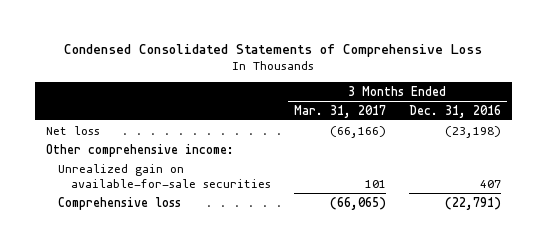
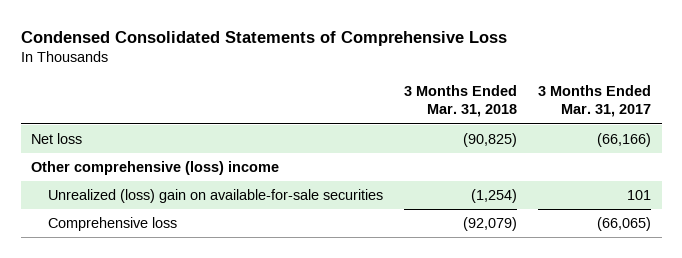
- | 3 Months Ended Mar. 31, 2017 | 3 Months Ended Dec. 31, 2016
+ | 3 Months Ended Mar. 31, 2018 | 3 Months Ended Mar. 31, 2017
- Other comprehensive income:
- Unrealized gain on available-for-sale securities | 101 | 407
+ Other comprehensive (loss) income
+ Unrealized (loss) gain on available-for-sale securities | (1,254) | 101

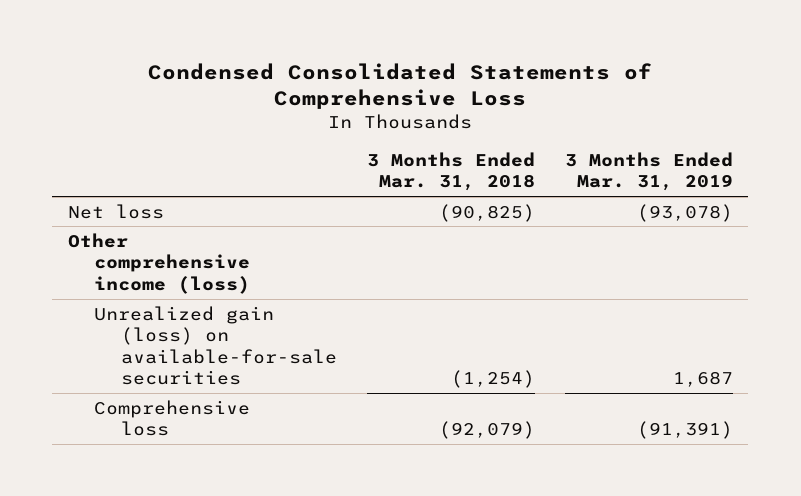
- | 3 Months Ended Mar. 31, 2018 | 3 Months Ended Mar. 31, 2017
+ | 3 Months Ended Mar. 31, 2018 | 3 Months Ended Mar. 31, 2019
- Other comprehensive (loss) income
- Unrealized (loss) gain on available-for-sale securities | (1,254) | 101
+ Other comprehensive income (loss)
+ Unrealized gain (loss) on available-for-sale securities | (1,254) | 1,687

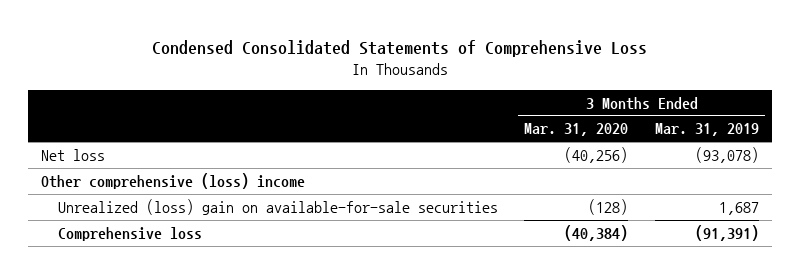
- | 3 Months Ended Mar. 31, 2018 | 3 Months Ended Mar. 31, 2019
+ | 3 Months Ended Mar. 31, 2020 | 3 Months Ended Mar. 31, 2019
- Other comprehensive income (loss)
- Unrealized gain (loss) on available-for-sale securities | (1,254) | 1,687
+ Other comprehensive (loss) income
+ Unrealized (loss) gain on available-for-sale securities | (128) | 1,687

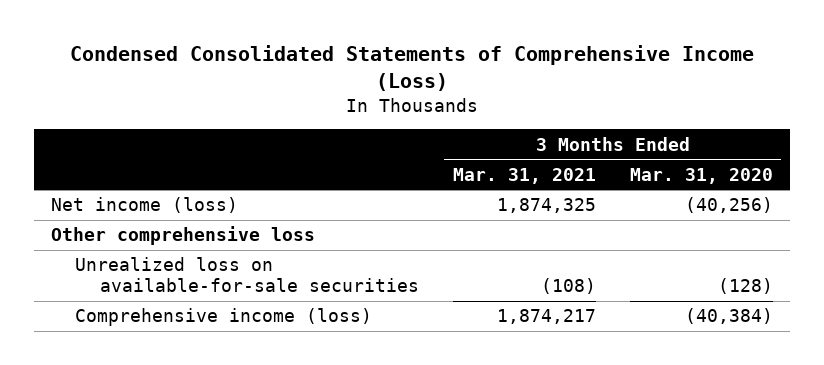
- Condensed Consolidated Statements of Comprehensive Loss
+ Condensed Consolidated Statements of Comprehensive Income (Loss)
- | 3 Months Ended Mar. 31, 2020 | 3 Months Ended Mar. 31, 2019
+ | 3 Months Ended Mar. 31, 2021 | 3 Months Ended Mar. 31, 2020
- Net loss | (40,256) | (93,078)
- Other comprehensive (loss) income
- Unrealized (loss) gain on available-for-sale securities | (128) | 1,687
- Comprehensive loss | (40,384) | (91,391)
+ Net income (loss) | 1,874,325 | (40,256)
+ Other comprehensive loss
+ Unrealized loss on available-for-sale securities | (108) | (128)
+ Comprehensive income (loss) | 1,874,217 | (40,384)

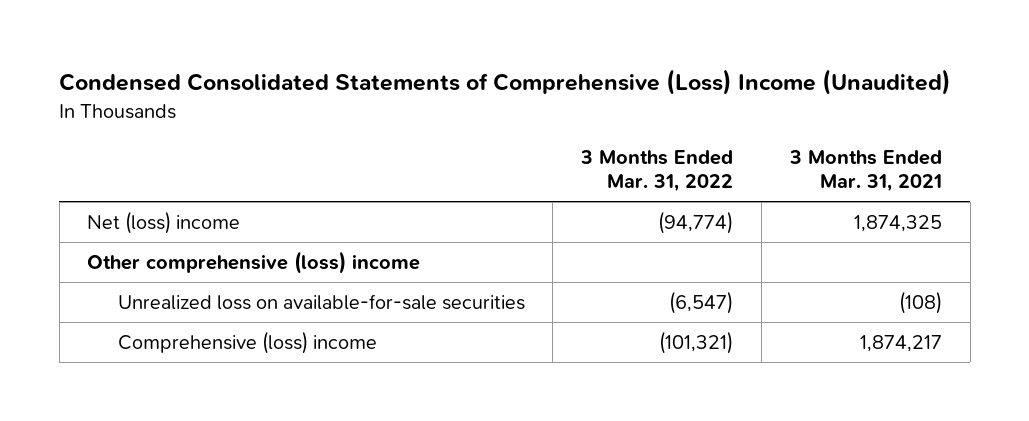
- Condensed Consolidated Statements of Comprehensive Income (Loss)
+ Condensed Consolidated Statements of Comprehensive (Loss) Income (Unaudited)
- | 3 Months Ended Mar. 31, 2021 | 3 Months Ended Mar. 31, 2020
+ | 3 Months Ended Mar. 31, 2022 | 3 Months Ended Mar. 31, 2021
- Net income (loss) | 1,874,325 | (40,256)
- Other comprehensive loss
+ Net (loss) income | (94,774) | 1,874,325
+ Other comprehensive (loss) income
- Comprehensive income (loss) | 1,874,217 | (40,384)
+ Comprehensive (loss) income | (101,321) | 1,874,217

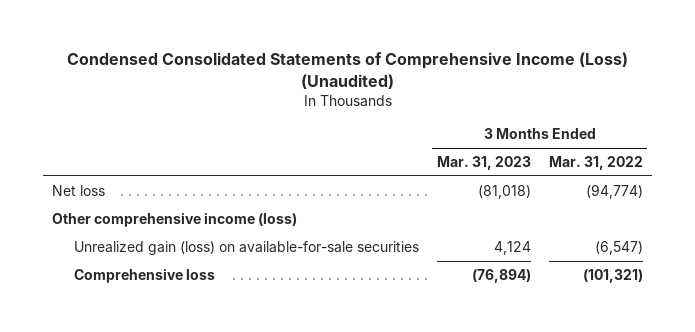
- Condensed Consolidated Statements of Comprehensive (Loss) Income (Unaudited)
+ Condensed Consolidated Statements of Comprehensive Income (Loss) (Unaudited)
- | 3 Months Ended Mar. 31, 2022 | 3 Months Ended Mar. 31, 2021
+ | 3 Months Ended Mar. 31, 2023 | 3 Months Ended Mar. 31, 2022
- Net (loss) income | (94,774) | 1,874,325
- Other comprehensive (loss) income
- Unrealized loss on available-for-sale securities | (6,547) | (108)
- Comprehensive (loss) income | (101,321) | 1,874,217
+ Net loss | (81,018) | (94,774)
+ Other comprehensive income (loss)
+ Unrealized gain (loss) on available-for-sale securities | 4,124 | (6,547)
+ Comprehensive loss | (76,894) | (101,321)

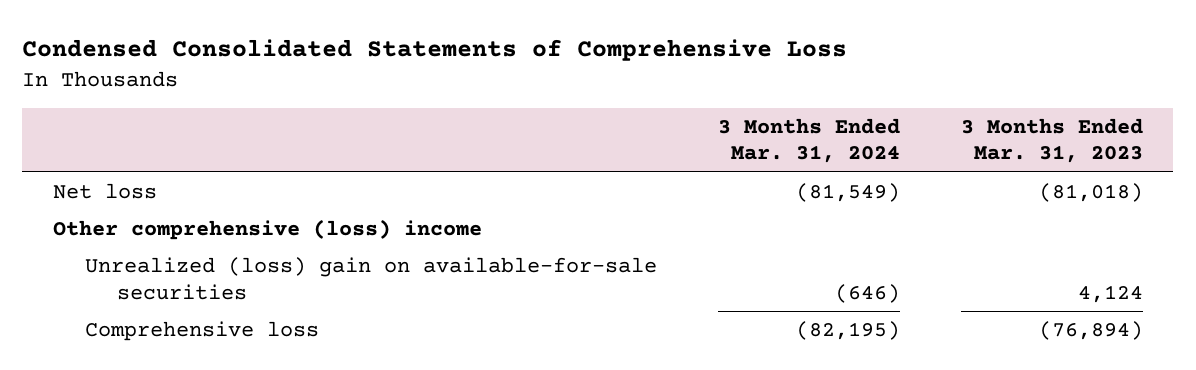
- Condensed Consolidated Statements of Comprehensive Income (Loss) (Unaudited)
+ Condensed Consolidated Statements of Comprehensive Loss
- | 3 Months Ended Mar. 31, 2023 | 3 Months Ended Mar. 31, 2022
+ | 3 Months Ended Mar. 31, 2024 | 3 Months Ended Mar. 31, 2023
- Other comprehensive income (loss)
- Unrealized gain (loss) on available-for-sale securities | 4,124 | (6,547)
+ Other comprehensive (loss) income
+ Unrealized (loss) gain on available-for-sale securities | (646) | 4,124

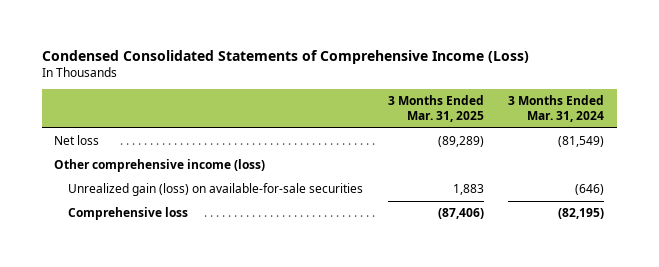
- Condensed Consolidated Statements of Comprehensive Loss
+ Condensed Consolidated Statements of Comprehensive Income (Loss)
- | 3 Months Ended Mar. 31, 2024 | 3 Months Ended Mar. 31, 2023
+ | 3 Months Ended Mar. 31, 2025 | 3 Months Ended Mar. 31, 2024
- Other comprehensive (loss) income
- Unrealized (loss) gain on available-for-sale securities | (646) | 4,124
+ Other comprehensive income (loss)
+ Unrealized gain (loss) on available-for-sale securities | 1,883 | (646)

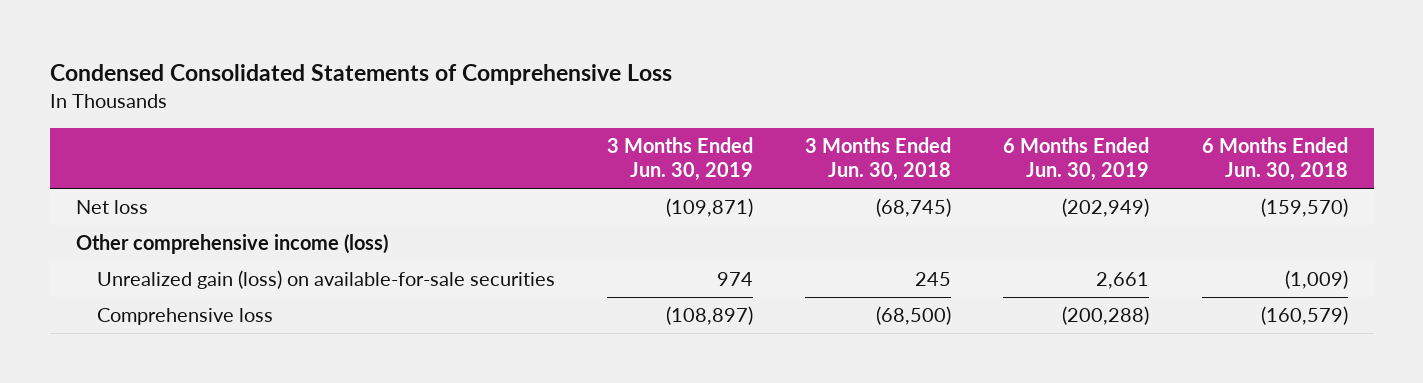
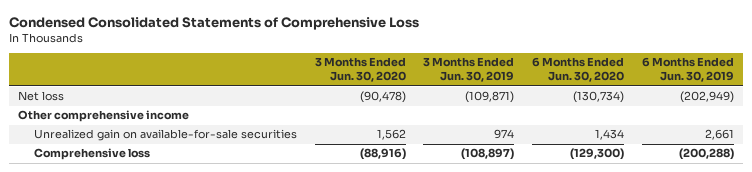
- | 3 Months Ended Jun. 30, 2019 | 3 Months Ended Jun. 30, 2018 | 6 Months Ended Jun. 30, 2019 | 6 Months Ended Jun. 30, 2018
+ | 3 Months Ended Jun. 30, 2020 | 3 Months Ended Jun. 30, 2019 | 6 Months Ended Jun. 30, 2020 | 6 Months Ended Jun. 30, 2019
- Other comprehensive income (loss)
- Unrealized gain (loss) on available-for-sale securities | 974 | 245 | 2,661 | (1,009)
+ Other comprehensive income
+ Unrealized gain on available-for-sale securities | 1,562 | 974 | 1,434 | 2,661

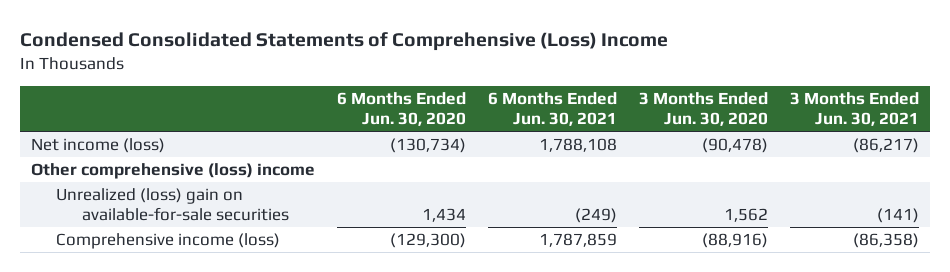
- Condensed Consolidated Statements of Comprehensive Loss
+ Condensed Consolidated Statements of Comprehensive (Loss) Income
- | 3 Months Ended Jun. 30, 2020 | 3 Months Ended Jun. 30, 2019 | 6 Months Ended Jun. 30, 2020 | 6 Months Ended Jun. 30, 2019
+ | 6 Months Ended Jun. 30, 2020 | 6 Months Ended Jun. 30, 2021 | 3 Months Ended Jun. 30, 2020 | 3 Months Ended Jun. 30, 2021
- Net loss | (90,478) | (109,871) | (130,734) | (202,949)
- Other comprehensive income
- Unrealized gain on available-for-sale securities | 1,562 | 974 | 1,434 | 2,661
- Comprehensive loss | (88,916) | (108,897) | (129,300) | (200,288)
+ Net income (loss) | (130,734) | 1,788,108 | (90,478) | (86,217)
+ Other comprehensive (loss) income
+ Unrealized (loss) gain on available-for-sale securities | 1,434 | (249) | 1,562 | (141)
+ Comprehensive income (loss) | (129,300) | 1,787,859 | (88,916) | (86,358)

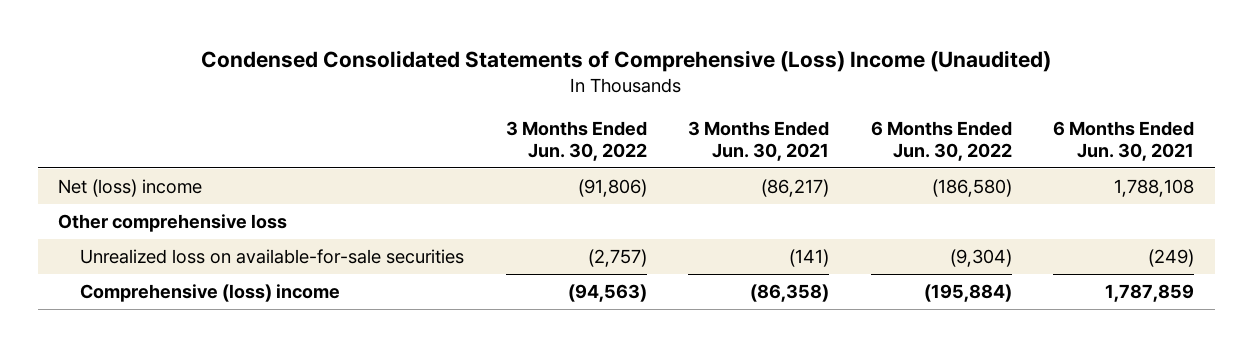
- Condensed Consolidated Statements of Comprehensive (Loss) Income
+ Condensed Consolidated Statements of Comprehensive (Loss) Income (Unaudited)
- | 6 Months Ended Jun. 30, 2020 | 6 Months Ended Jun. 30, 2021 | 3 Months Ended Jun. 30, 2020 | 3 Months Ended Jun. 30, 2021
+ | 3 Months Ended Jun. 30, 2022 | 3 Months Ended Jun. 30, 2021 | 6 Months Ended Jun. 30, 2022 | 6 Months Ended Jun. 30, 2021
- Net income (loss) | (130,734) | 1,788,108 | (90,478) | (86,217)
- Other comprehensive (loss) income
- Unrealized (loss) gain on available-for-sale securities | 1,434 | (249) | 1,562 | (141)
- Comprehensive income (loss) | (129,300) | 1,787,859 | (88,916) | (86,358)
+ Net (loss) income | (91,806) | (86,217) | (186,580) | 1,788,108
+ Other comprehensive loss
+ Unrealized loss on available-for-sale securities | (2,757) | (141) | (9,304) | (249)
+ Comprehensive (loss) income | (94,563) | (86,358) | (195,884) | 1,787,859

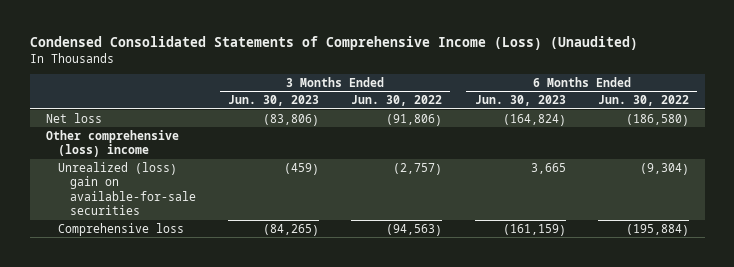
- Condensed Consolidated Statements of Comprehensive (Loss) Income (Unaudited)
+ Condensed Consolidated Statements of Comprehensive Income (Loss) (Unaudited)
- | 3 Months Ended Jun. 30, 2022 | 3 Months Ended Jun. 30, 2021 | 6 Months Ended Jun. 30, 2022 | 6 Months Ended Jun. 30, 2021
+ | 3 Months Ended Jun. 30, 2023 | 3 Months Ended Jun. 30, 2022 | 6 Months Ended Jun. 30, 2023 | 6 Months Ended Jun. 30, 2022
- Net (loss) income | (91,806) | (86,217) | (186,580) | 1,788,108
- Other comprehensive loss
- Unrealized loss on available-for-sale securities | (2,757) | (141) | (9,304) | (249)
- Comprehensive (loss) income | (94,563) | (86,358) | (195,884) | 1,787,859
+ Net loss | (83,806) | (91,806) | (164,824) | (186,580)
+ Other comprehensive (loss) income
+ Unrealized (loss) gain on available-for-sale securities | (459) | (2,757) | 3,665 | (9,304)
+ Comprehensive loss | (84,265) | (94,563) | (161,159) | (195,884)

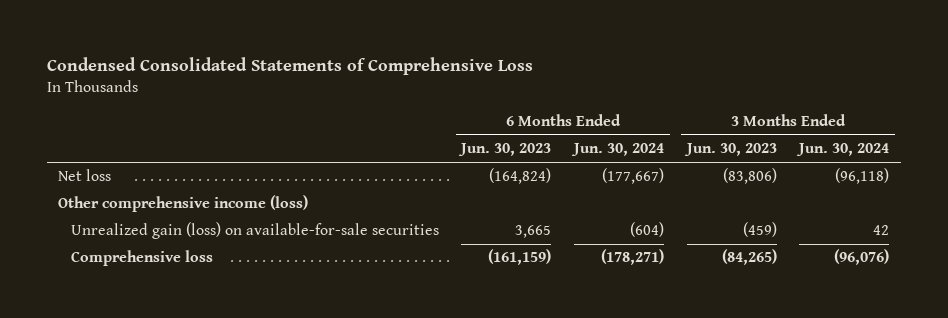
- Condensed Consolidated Statements of Comprehensive Income (Loss) (Unaudited)
+ Condensed Consolidated Statements of Comprehensive Loss
- | 3 Months Ended Jun. 30, 2023 | 3 Months Ended Jun. 30, 2022 | 6 Months Ended Jun. 30, 2023 | 6 Months Ended Jun. 30, 2022
+ | 6 Months Ended Jun. 30, 2023 | 6 Months Ended Jun. 30, 2024 | 3 Months Ended Jun. 30, 2023 | 3 Months Ended Jun. 30, 2024
- Other comprehensive (loss) income
- Unrealized (loss) gain on available-for-sale securities | (459) | (2,757) | 3,665 | (9,304)
+ Other comprehensive income (loss)
+ Unrealized gain (loss) on available-for-sale securities | 3,665 | (604) | (459) | 42

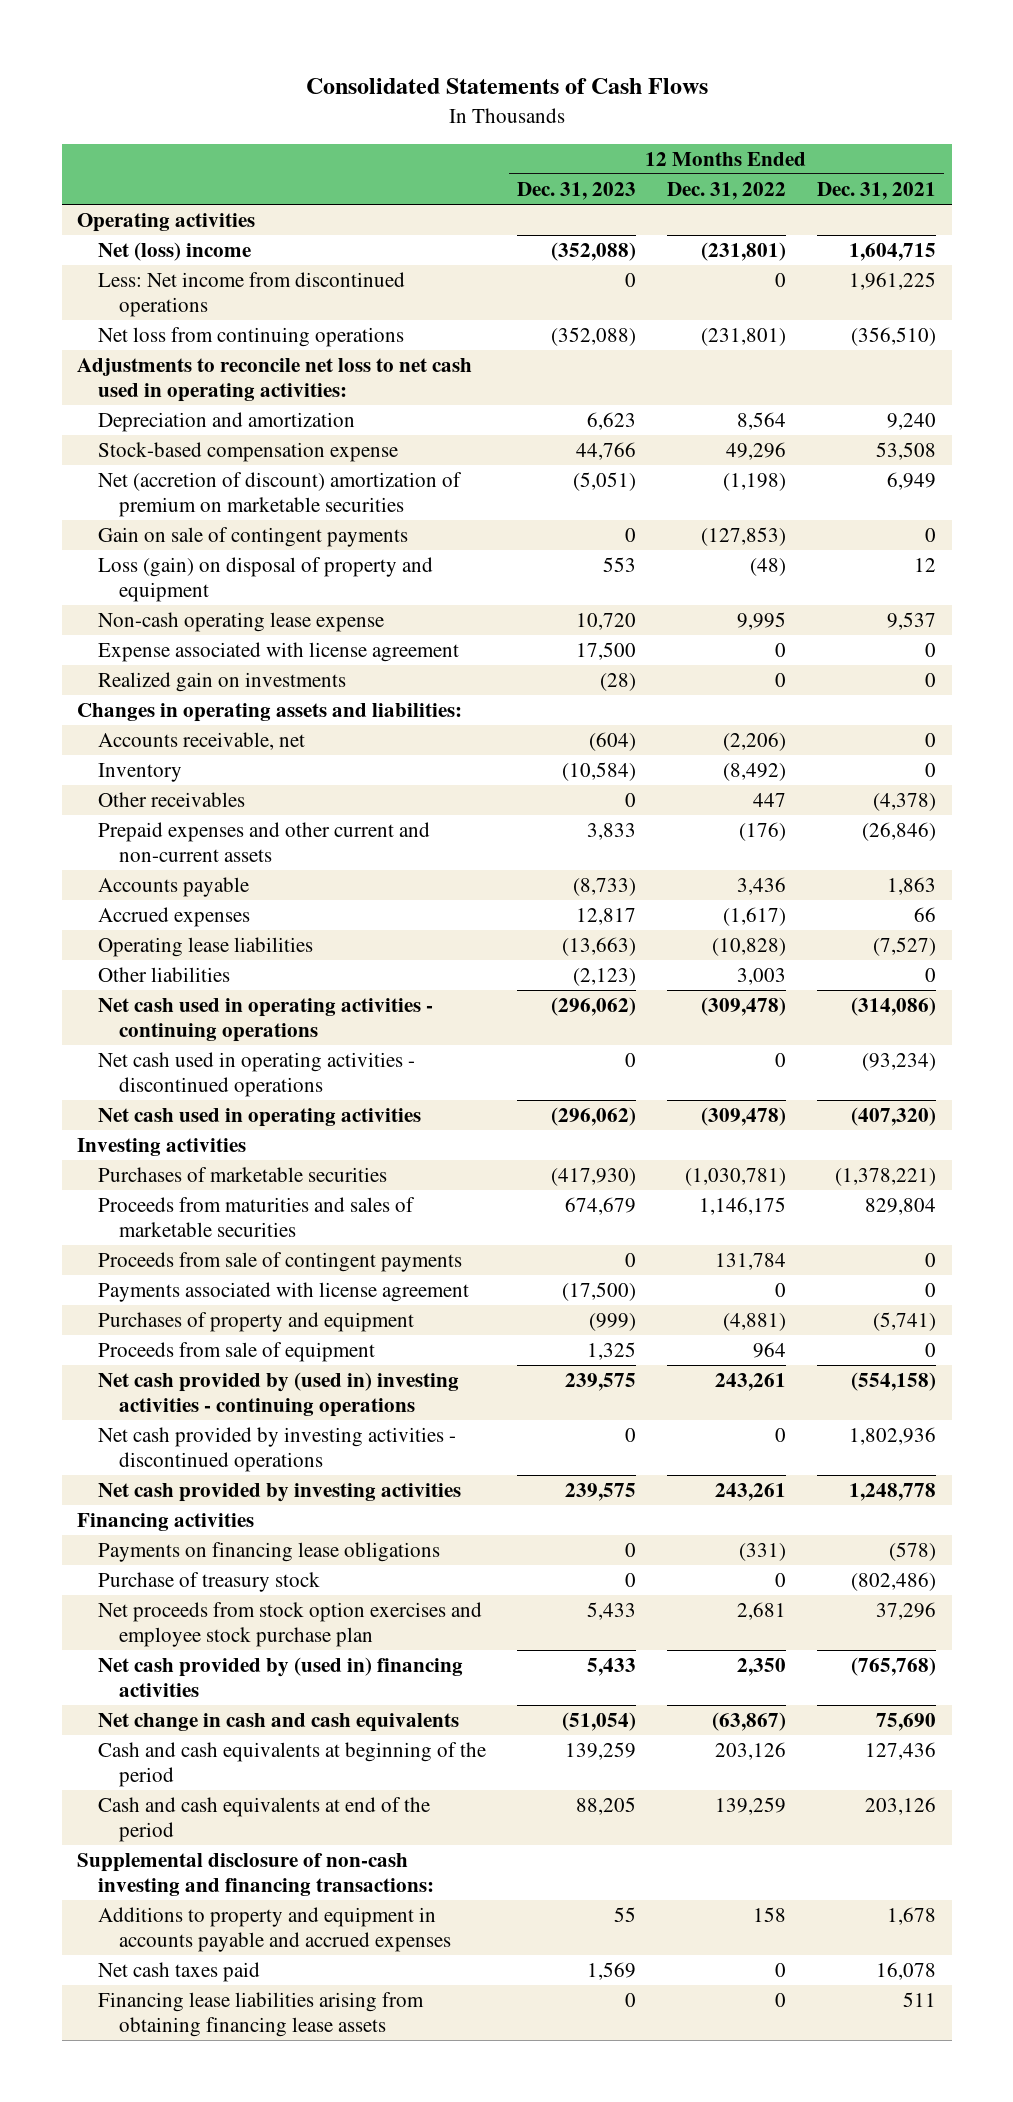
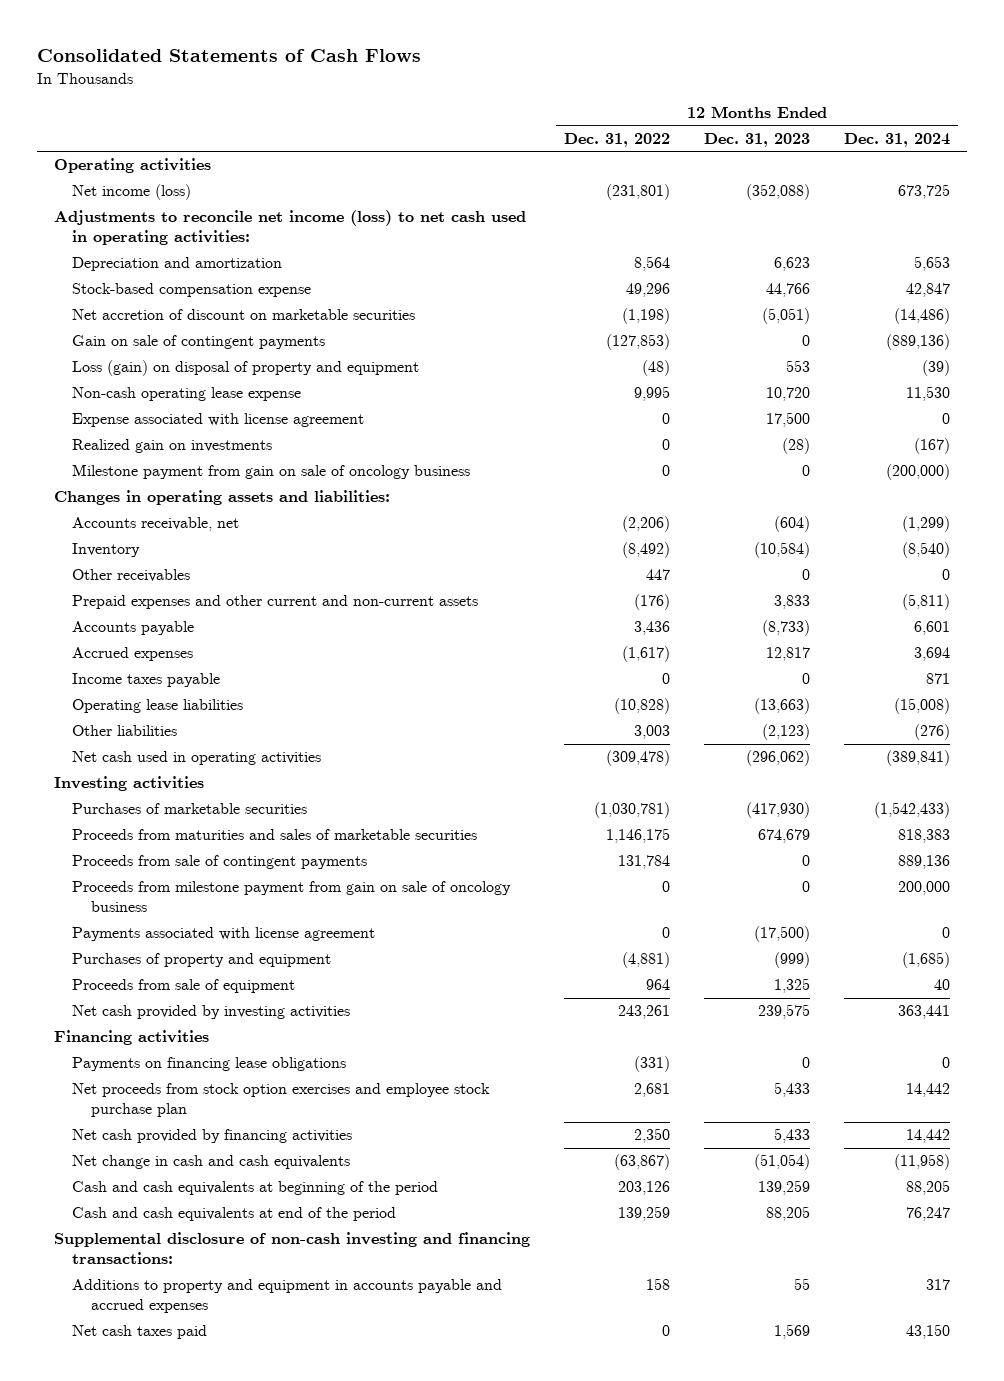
- | 12 Months Ended Dec. 31, 2023 | 12 Months Ended Dec. 31, 2022 | 12 Months Ended Dec. 31, 2021
+ | 12 Months Ended Dec. 31, 2022 | 12 Months Ended Dec. 31, 2023 | 12 Months Ended Dec. 31, 2024
- Net (loss) income | (352,088) | (231,801) | 1,604,715
- Less: Net income from discontinued operations | 0 | 0 | 1,961,225
- Net loss from continuing operations | (352,088) | (231,801) | (356,510)
- Adjustments to reconcile net loss to net cash used in operating activities:
+ Net income (loss) | (231,801) | (352,088) | 673,725
+ Adjustments to reconcile net income (loss) to net cash used in operating activities:
- Net (accretion of discount) amortization of premium on marketable securities | (5,051) | (1,198) | 6,949
+ Net accretion of discount on marketable securities | (1,198) | (5,051) | (14,486)
+ Milestone payment from gain on sale of oncology business | 0 | 0 | (200,000)
+ Income taxes payable | 0 | 0 | 871
- Net cash used in operating activities - continuing operations | (296,062) | (309,478) | (314,086)
- Net cash used in operating activities - discontinued operations | 0 | 0 | (93,234)
+ Proceeds from milestone payment from gain on sale of oncology business | 0 | 0 | 200,000
- Net cash provided by (used in) investing activities - continuing operations | 239,575 | 243,261 | (554,158)
- Net cash provided by investing activities - discontinued operations | 0 | 0 | 1,802,936
- Purchase of treasury stock | 0 | 0 | (802,486)
- Net cash provided by (used in) financing activities | 5,433 | 2,350 | (765,768)
+ Net cash provided by financing activities | 2,350 | 5,433 | 14,442
- Financing lease liabilities arising from obtaining financing lease assets | 0 | 0 | 511

